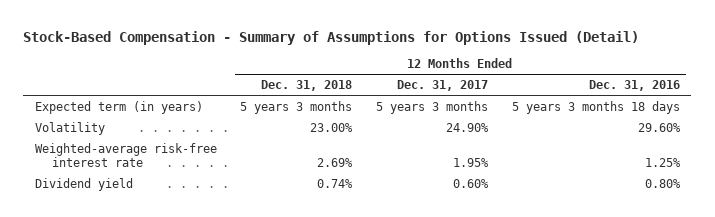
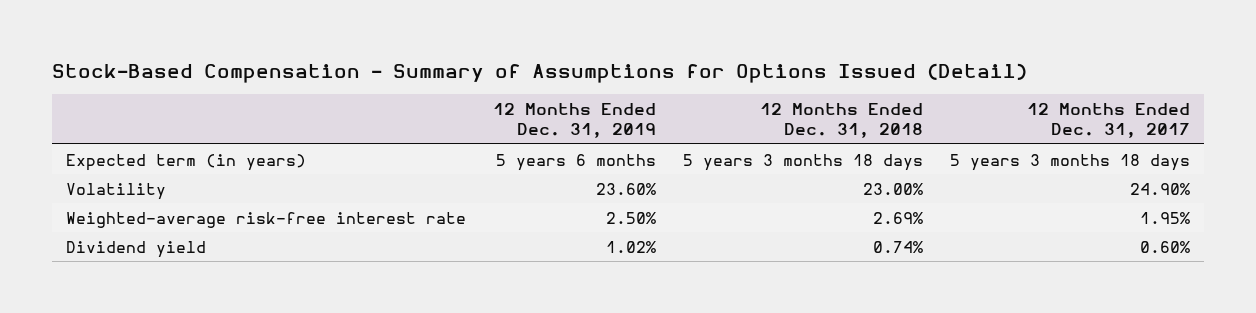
- | 12 Months Ended Dec. 31, 2018 | 12 Months Ended Dec. 31, 2017 | 12 Months Ended Dec. 31, 2016
+ | 12 Months Ended Dec. 31, 2019 | 12 Months Ended Dec. 31, 2018 | 12 Months Ended Dec. 31, 2017
- Expected term (in years) | 5 years 3 months | 5 years 3 months | 5 years 3 months 18 days
+ Expected term (in years) | 5 years 6 months | 5 years 3 months 18 days | 5 years 3 months 18 days

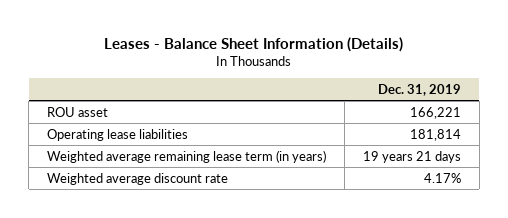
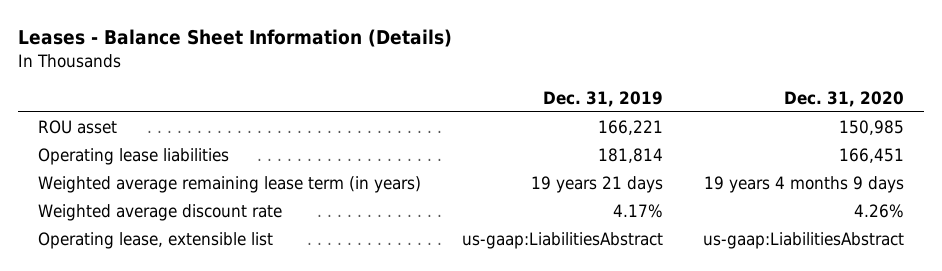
- | Dec. 31, 2019
+ | Dec. 31, 2019 | Dec. 31, 2020
+ Operating lease, extensible list | us-gaap:LiabilitiesAbstract | us-gaap:LiabilitiesAbstract

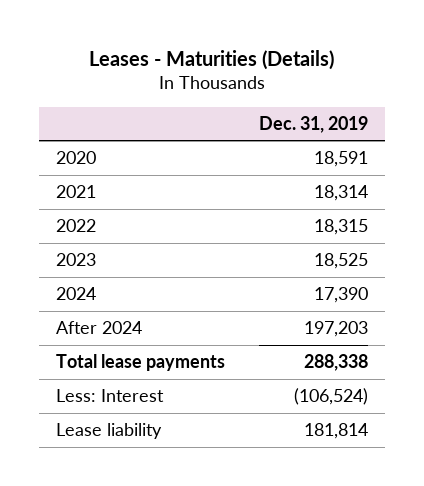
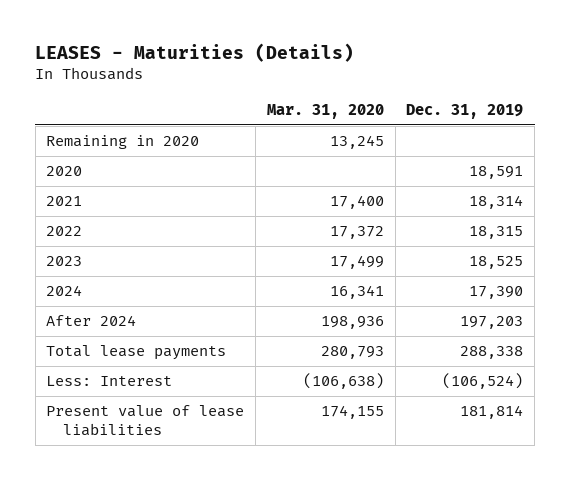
- Leases - Maturities (Details)
+ LEASES - Maturities (Details)
- | Dec. 31, 2019
+ | Mar. 31, 2020 | Dec. 31, 2019
+ Remaining in 2020 | 13,245 |
- Lease liability | 181,814
+ Present value of lease liabilities | 174,155 | 181,814

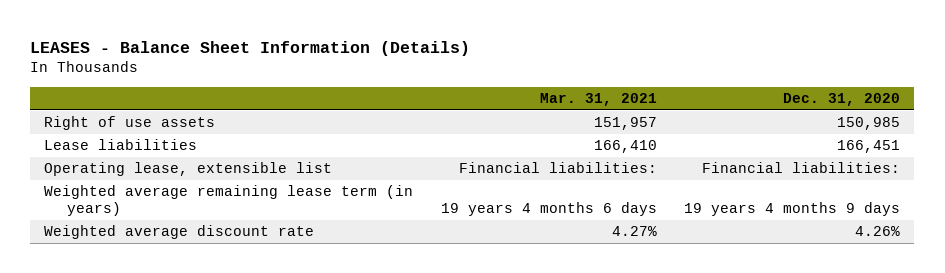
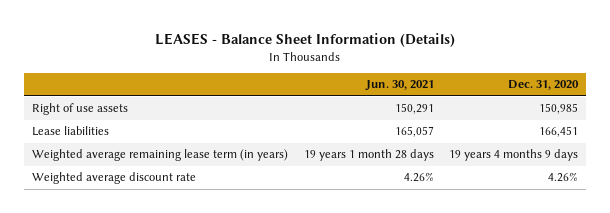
- | Mar. 31, 2021 | Dec. 31, 2020
+ | Jun. 30, 2021 | Dec. 31, 2020
- Operating lease, extensible list | Financial liabilities: | Financial liabilities:

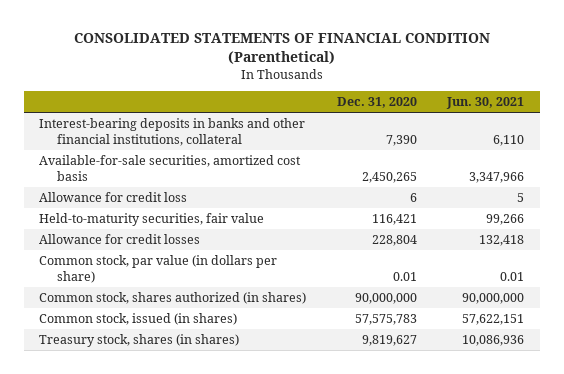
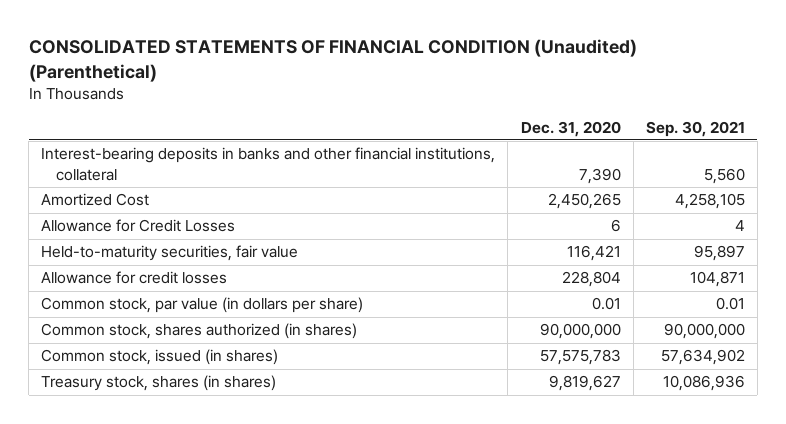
- CONSOLIDATED STATEMENTS OF FINANCIAL CONDITION (Parenthetical)
+ CONSOLIDATED STATEMENTS OF FINANCIAL CONDITION (Unaudited) (Parenthetical)
- | Dec. 31, 2020 | Jun. 30, 2021
+ | Dec. 31, 2020 | Sep. 30, 2021
- Available-for-sale securities, amortized cost basis | 2,450,265 | 3,347,966
- Allowance for credit loss | 6 | 5
+ Amortized Cost | 2,450,265 | 4,258,105
+ Allowance for Credit Losses | 6 | 4

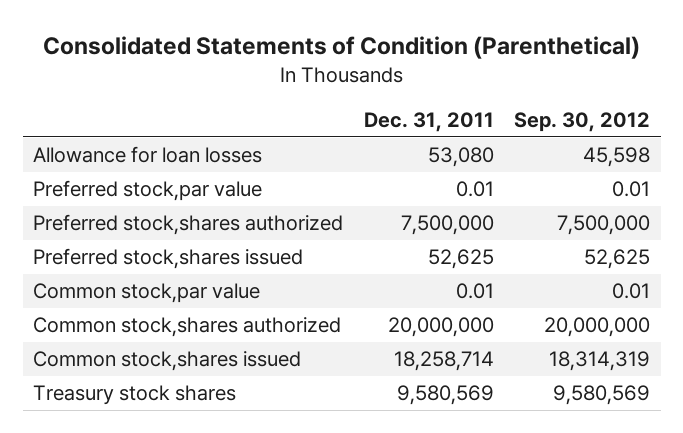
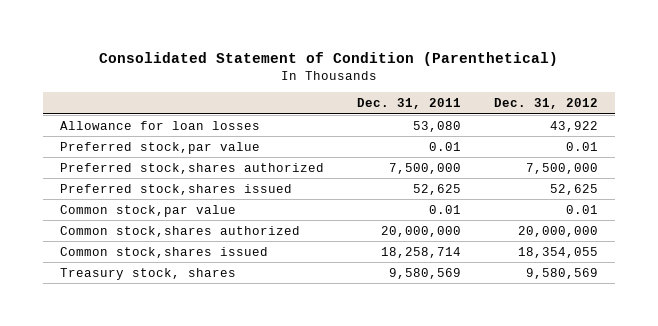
- Consolidated Statements of Condition (Parenthetical)
+ Consolidated Statement of Condition (Parenthetical)
- | Dec. 31, 2011 | Sep. 30, 2012
+ | Dec. 31, 2011 | Dec. 31, 2012
- Treasury stock shares | 9,580,569 | 9,580,569
+ Treasury stock, shares | 9,580,569 | 9,580,569

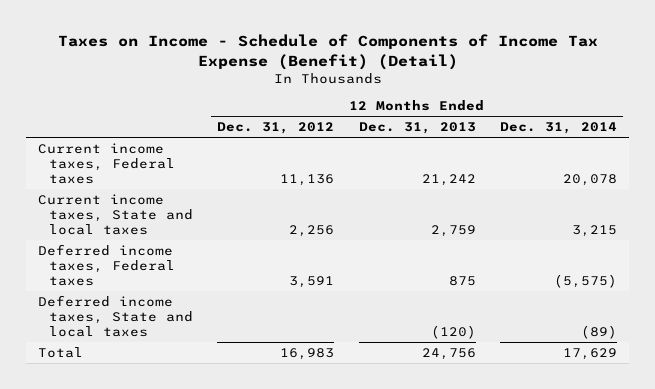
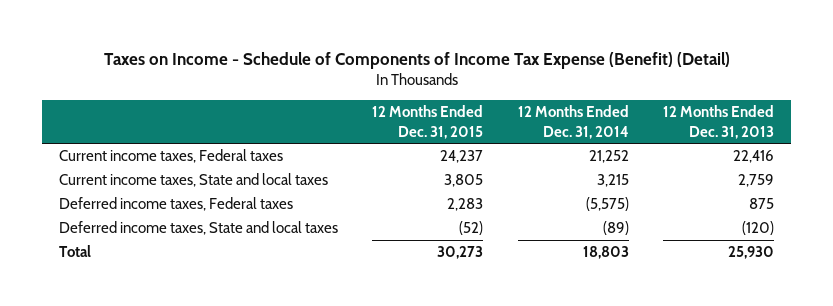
- | 12 Months Ended Dec. 31, 2012 | 12 Months Ended Dec. 31, 2013 | 12 Months Ended Dec. 31, 2014
+ | 12 Months Ended Dec. 31, 2015 | 12 Months Ended Dec. 31, 2014 | 12 Months Ended Dec. 31, 2013
- Current income taxes, Federal taxes | 11,136 | 21,242 | 20,078
+ Current income taxes, Federal taxes | 24,237 | 21,252 | 22,416
- Total | 16,983 | 24,756 | 17,629
+ Total | 30,273 | 18,803 | 25,930

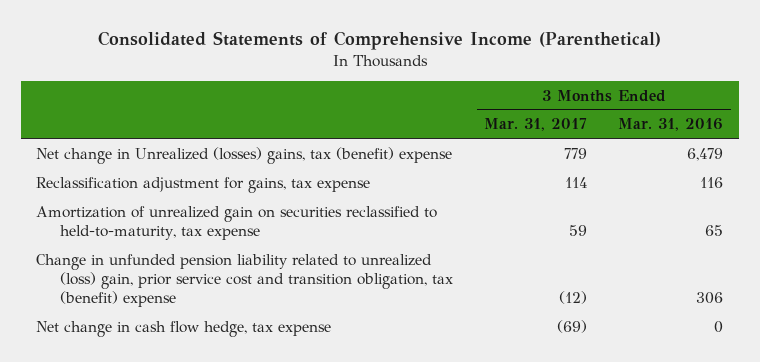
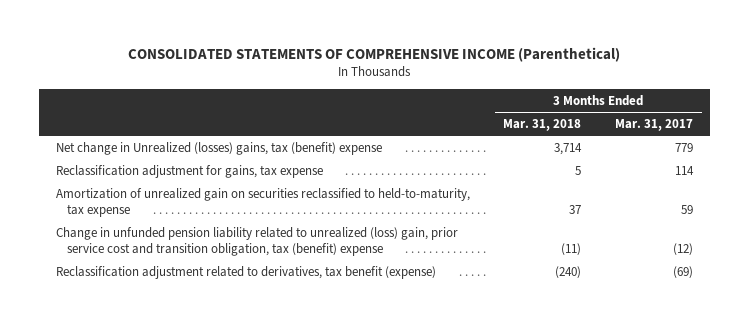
- Consolidated Statements of Comprehensive Income (Parenthetical)
+ CONSOLIDATED STATEMENTS OF COMPREHENSIVE INCOME (Parenthetical)
- | 3 Months Ended Mar. 31, 2017 | 3 Months Ended Mar. 31, 2016
+ | 3 Months Ended Mar. 31, 2018 | 3 Months Ended Mar. 31, 2017
- Net change in cash flow hedge, tax expense | (69) | 0
+ Reclassification adjustment related to derivatives, tax benefit (expense) | (240) | (69)

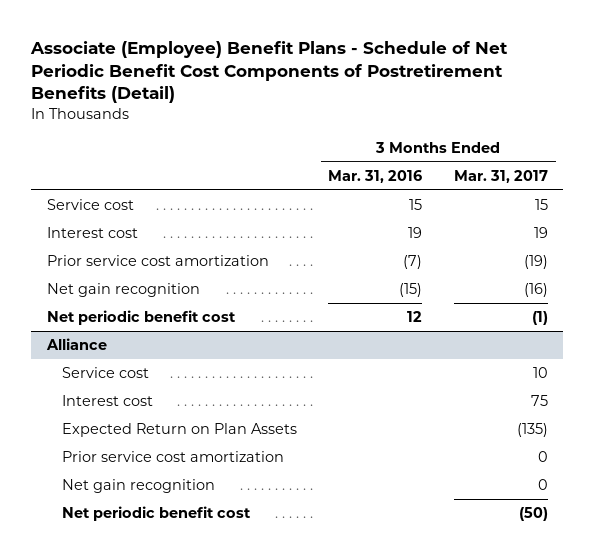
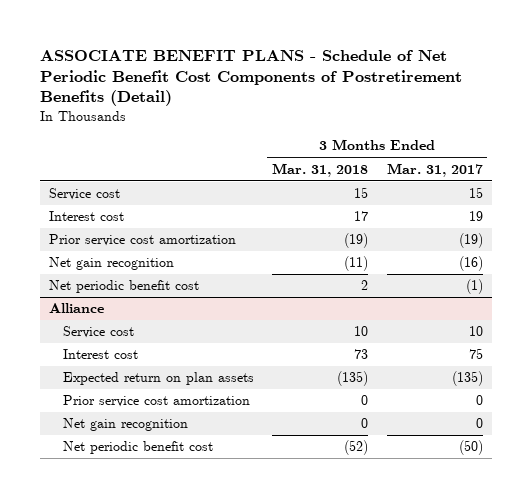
- Associate (Employee) Benefit Plans - Schedule of Net Periodic Benefit Cost Components of Postretirement Benefits (Detail)
+ ASSOCIATE BENEFIT PLANS - Schedule of Net Periodic Benefit Cost Components of Postretirement Benefits (Detail)
- | 3 Months Ended Mar. 31, 2016 | 3 Months Ended Mar. 31, 2017
+ | 3 Months Ended Mar. 31, 2018 | 3 Months Ended Mar. 31, 2017
@ Alliance
- Expected Return on Plan Assets | | (135)
+ Expected return on plan assets | (135) | (135)

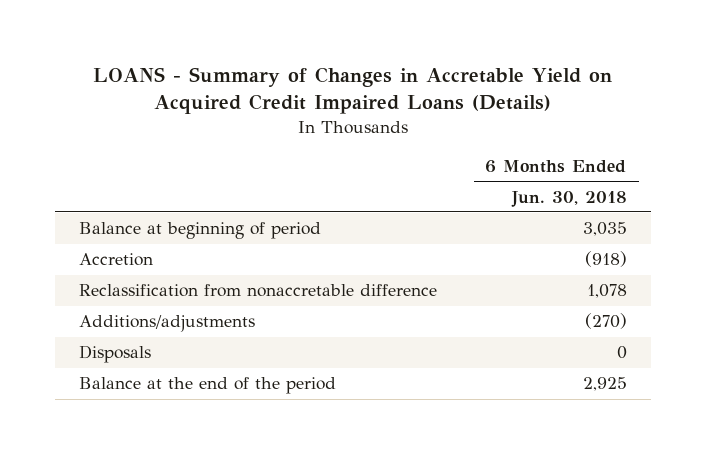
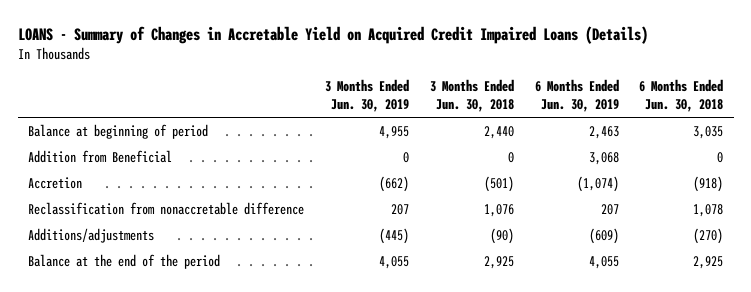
- | 6 Months Ended Jun. 30, 2018
+ | 3 Months Ended Jun. 30, 2019 | 3 Months Ended Jun. 30, 2018 | 6 Months Ended Jun. 30, 2019 | 6 Months Ended Jun. 30, 2018
+ Addition from Beneficial | 0 | 0 | 3,068 | 0
- Disposals | 0

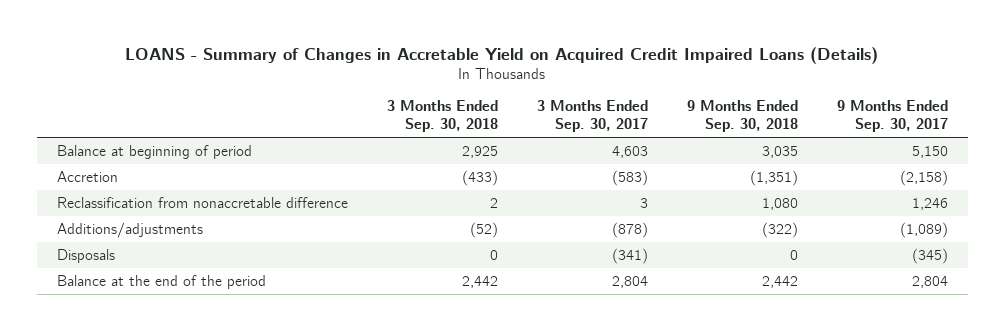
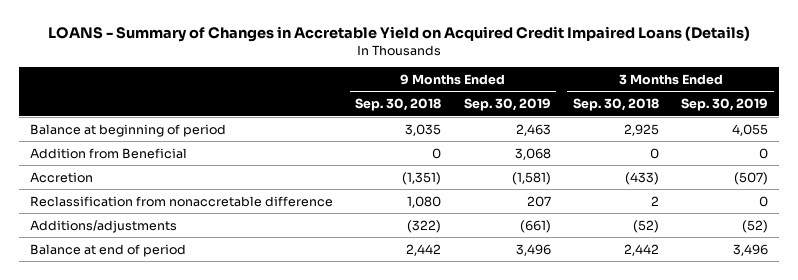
- | 3 Months Ended Sep. 30, 2018 | 3 Months Ended Sep. 30, 2017 | 9 Months Ended Sep. 30, 2018 | 9 Months Ended Sep. 30, 2017
+ | 9 Months Ended Sep. 30, 2018 | 9 Months Ended Sep. 30, 2019 | 3 Months Ended Sep. 30, 2018 | 3 Months Ended Sep. 30, 2019
+ Addition from Beneficial | 0 | 3,068 | 0 | 0
- Disposals | 0 | (341) | 0 | (345)
- Balance at the end of the period | 2,442 | 2,804 | 2,442 | 2,804
+ Balance at end of period | 2,442 | 3,496 | 2,442 | 3,496

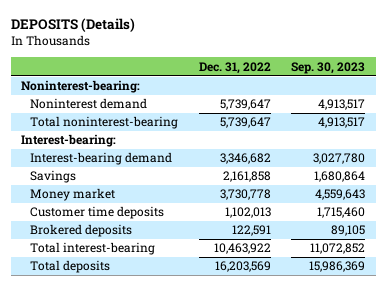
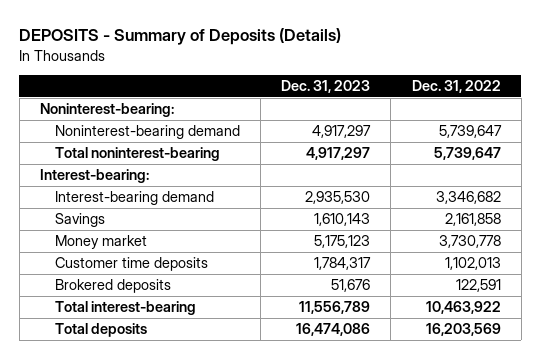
- DEPOSITS (Details)
+ DEPOSITS - Summary of Deposits (Details)
- | Dec. 31, 2022 | Sep. 30, 2023
+ | Dec. 31, 2023 | Dec. 31, 2022
- Noninterest demand | 5,739,647 | 4,913,517
+ Noninterest-bearing demand | 4,917,297 | 5,739,647

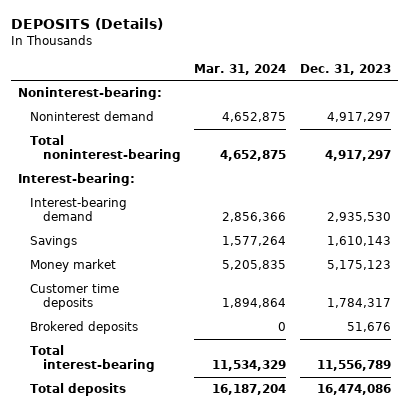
- DEPOSITS - Summary of Deposits (Details)
+ DEPOSITS (Details)
- | Dec. 31, 2023 | Dec. 31, 2022
+ | Mar. 31, 2024 | Dec. 31, 2023
- Noninterest-bearing demand | 4,917,297 | 5,739,647
+ Noninterest demand | 4,652,875 | 4,917,297

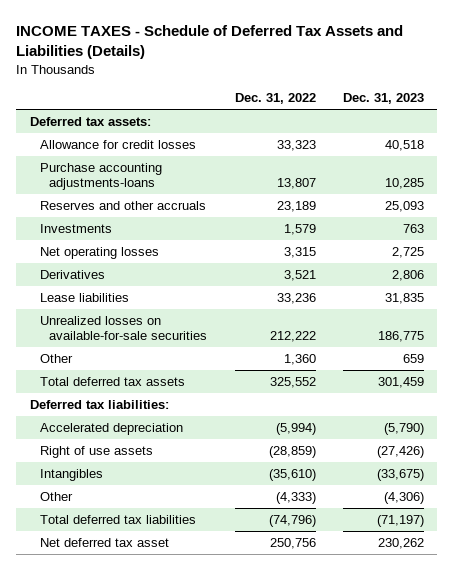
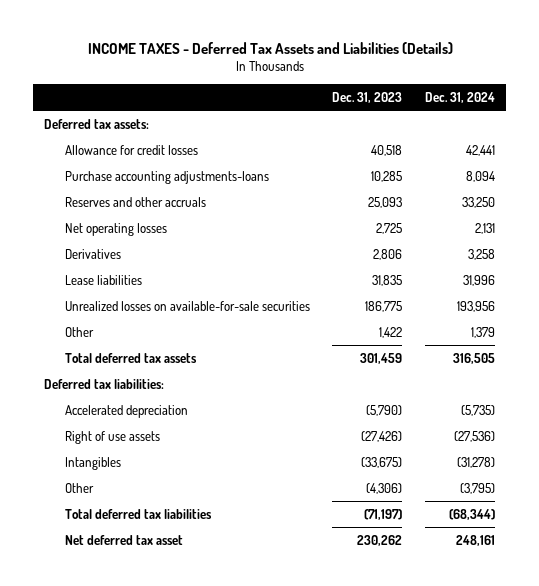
- INCOME TAXES - Schedule of Deferred Tax Assets and Liabilities (Details)
+ INCOME TAXES - Deferred Tax Assets and Liabilities (Details)
- | Dec. 31, 2022 | Dec. 31, 2023
+ | Dec. 31, 2023 | Dec. 31, 2024
- Investments | 1,579 | 763
- Other | 1,360 | 659
+ Other | 1,422 | 1,379

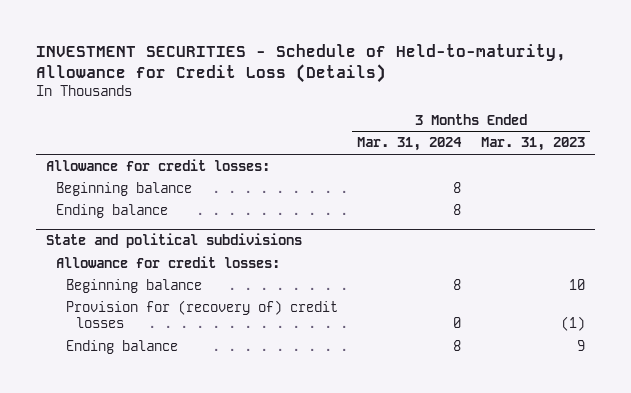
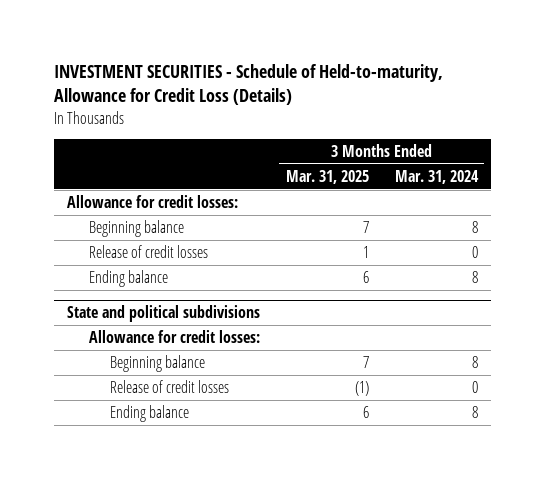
- | 3 Months Ended Mar. 31, 2024 | 3 Months Ended Mar. 31, 2023
+ | 3 Months Ended Mar. 31, 2025 | 3 Months Ended Mar. 31, 2024
+ Release of credit losses | 1 | 0
@ State and political subdivisions
- Provision for (recovery of) credit losses | 0 | (1)
+ Release of credit losses | (1) | 0

